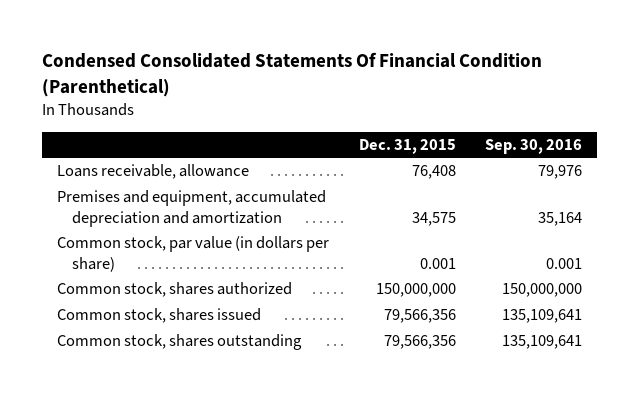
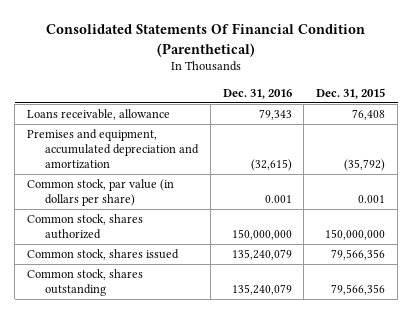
- Condensed Consolidated Statements Of Financial Condition (Parenthetical)
+ Consolidated Statements Of Financial Condition (Parenthetical)
- | Dec. 31, 2015 | Sep. 30, 2016
+ | Dec. 31, 2016 | Dec. 31, 2015
- Premises and equipment, accumulated depreciation and amortization | 34,575 | 35,164
+ Premises and equipment, accumulated depreciation and amortization | (32,615) | (35,792)

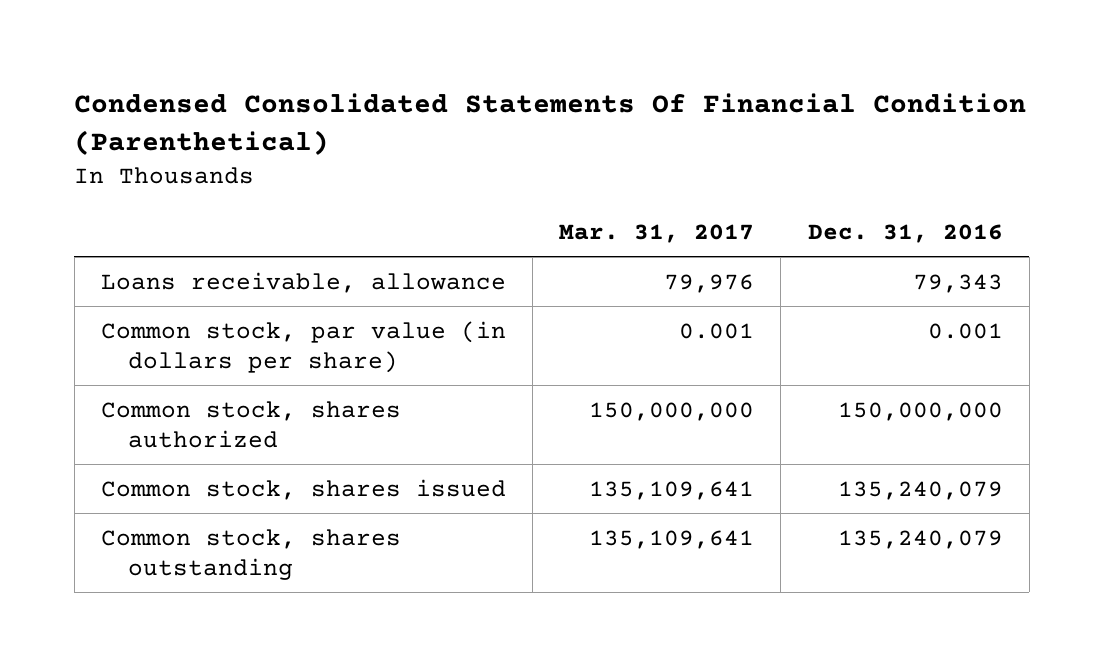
- Consolidated Statements Of Financial Condition (Parenthetical)
+ Condensed Consolidated Statements Of Financial Condition (Parenthetical)
- | Dec. 31, 2016 | Dec. 31, 2015
+ | Mar. 31, 2017 | Dec. 31, 2016
- Premises and equipment, accumulated depreciation and amortization | (32,615) | (35,792)

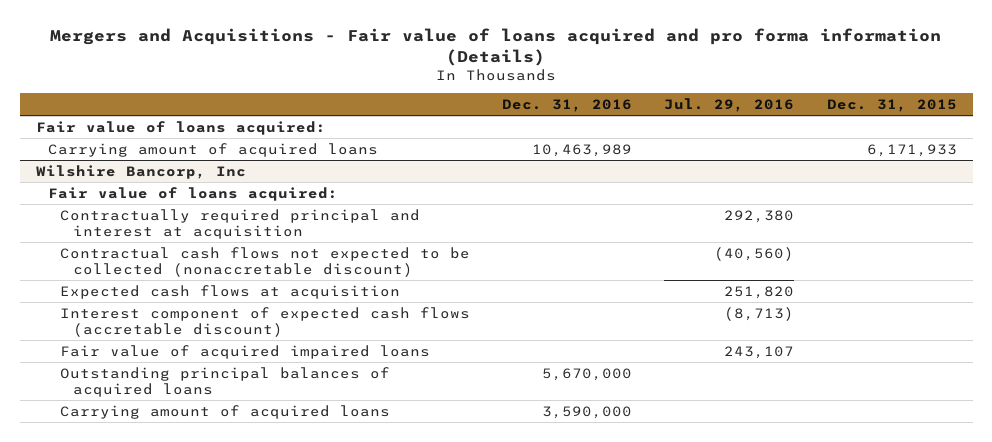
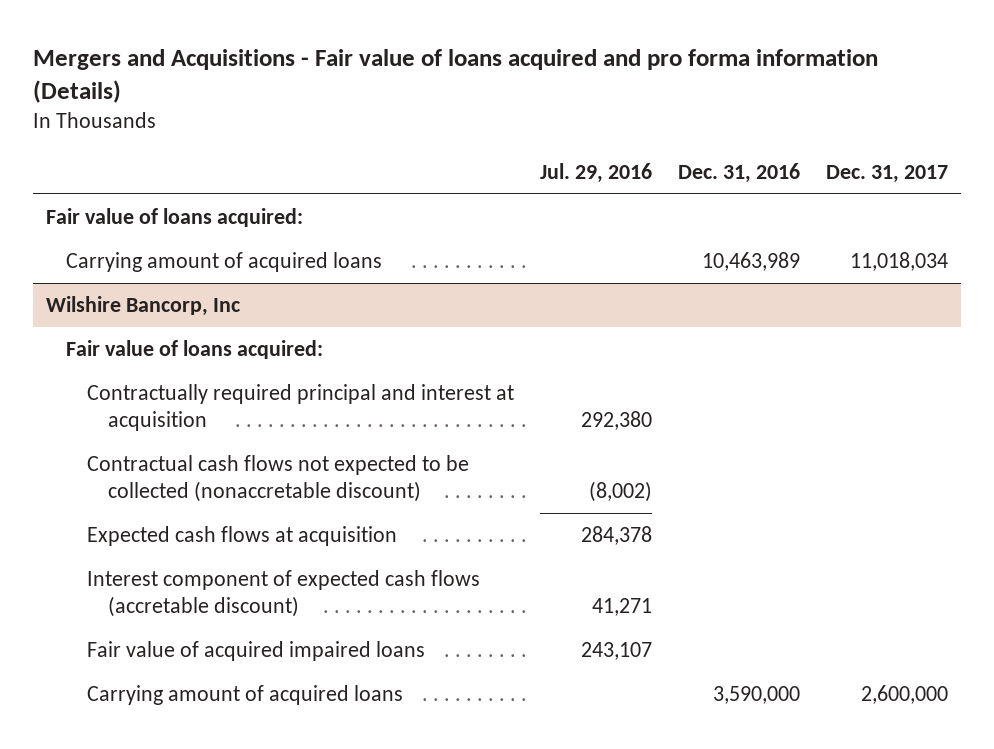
- | Dec. 31, 2016 | Jul. 29, 2016 | Dec. 31, 2015
+ | Jul. 29, 2016 | Dec. 31, 2016 | Dec. 31, 2017
@ Wilshire Bancorp, Inc
- Contractual cash flows not expected to be collected (nonaccretable discount) | | (40,560) |
- Expected cash flows at acquisition | | 251,820 |
- Interest component of expected cash flows (accretable discount) | | (8,713) |
+ Contractual cash flows not expected to be collected (nonaccretable discount) | (8,002) | |
+ Expected cash flows at acquisition | 284,378 | |
+ Interest component of expected cash flows (accretable discount) | 41,271 | |
- Outstanding principal balances of acquired loans | 5,670,000 | |

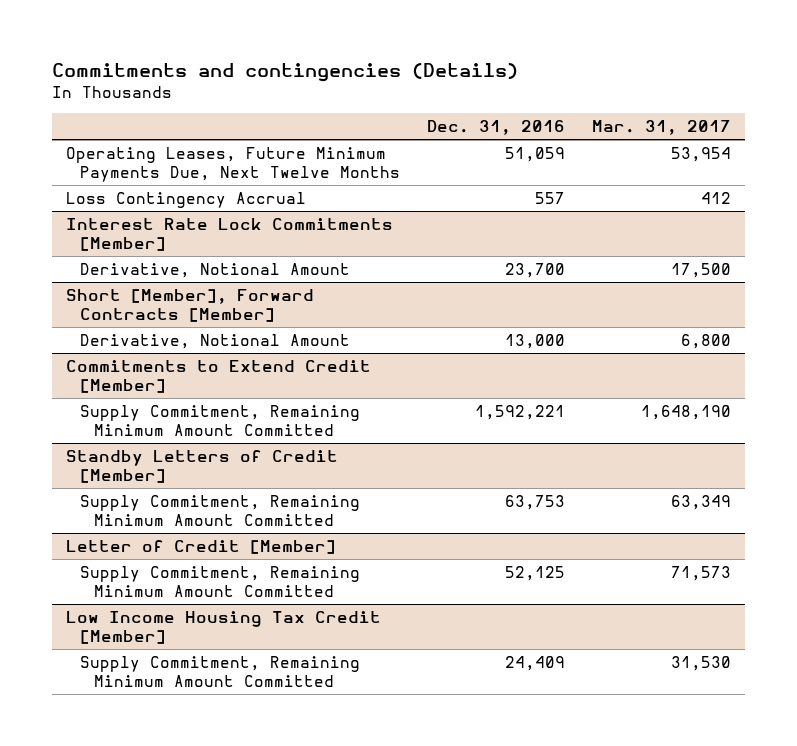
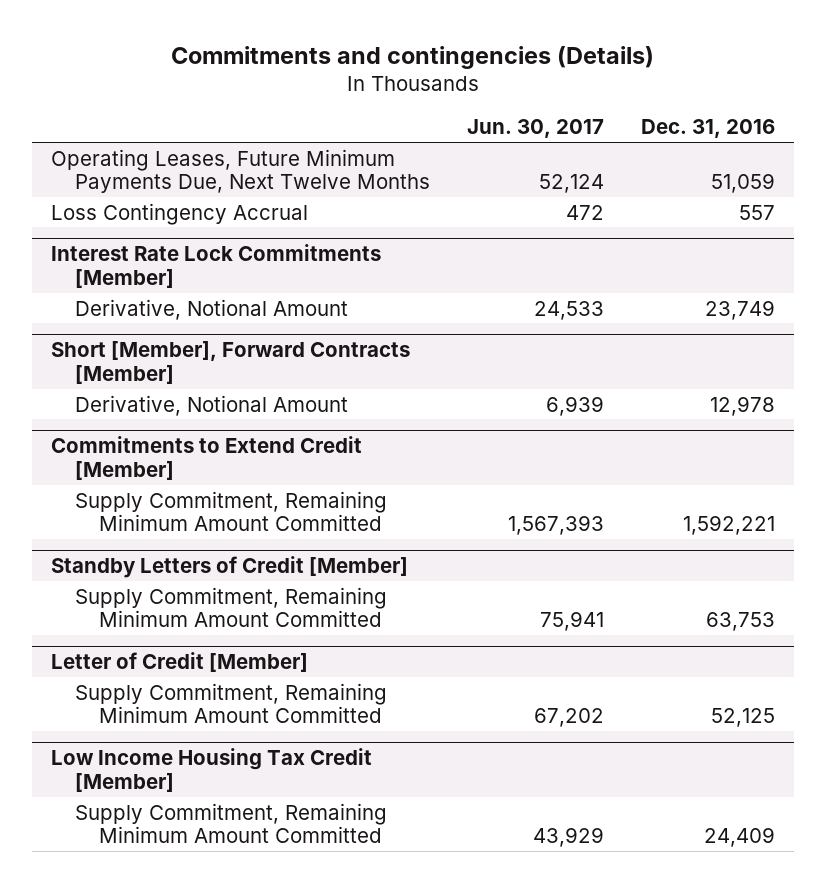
- | Dec. 31, 2016 | Mar. 31, 2017
+ | Jun. 30, 2017 | Dec. 31, 2016
@ Interest Rate Lock Commitments [Member]
- Derivative, Notional Amount | 23,700 | 17,500
+ Derivative, Notional Amount | 24,533 | 23,749
@ Short [Member], Forward Contracts [Member]
- Derivative, Notional Amount | 13,000 | 6,800
+ Derivative, Notional Amount | 6,939 | 12,978

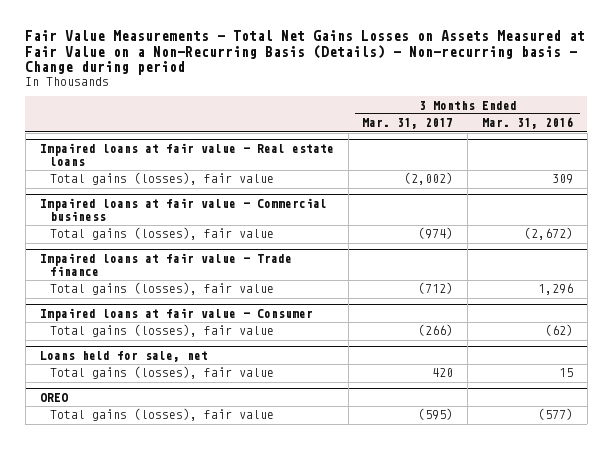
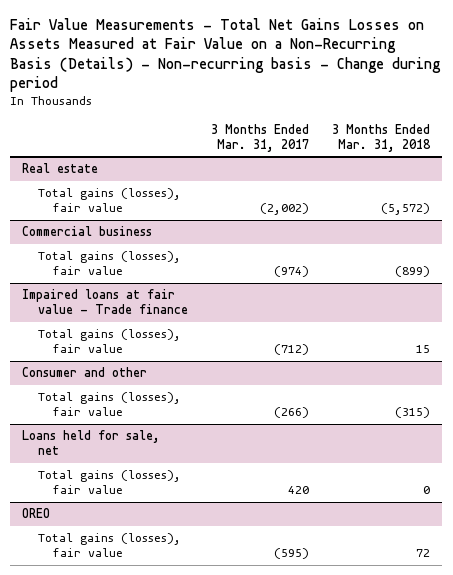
- | 3 Months Ended Mar. 31, 2017 | 3 Months Ended Mar. 31, 2016
+ | 3 Months Ended Mar. 31, 2017 | 3 Months Ended Mar. 31, 2018
- Impaired loans at fair value - Real estate loans
+ Real estate
- Impaired loans at fair value - Commercial business
+ Commercial business
- Impaired loans at fair value - Consumer
+ Consumer and other

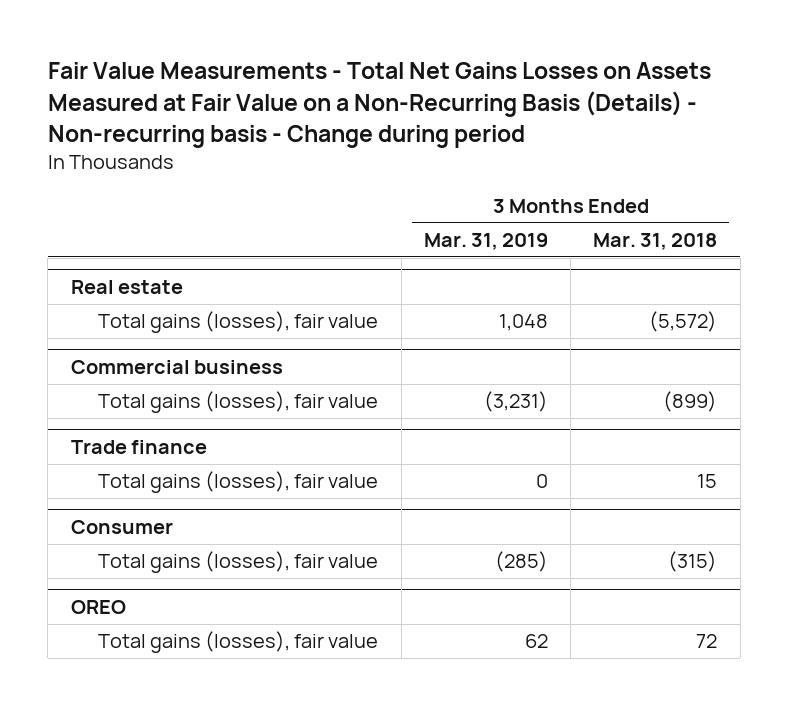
- | 3 Months Ended Mar. 31, 2017 | 3 Months Ended Mar. 31, 2018
+ | 3 Months Ended Mar. 31, 2019 | 3 Months Ended Mar. 31, 2018
- Impaired loans at fair value - Trade finance
+ Trade finance
- Consumer and other
+ Consumer
- Loans held for sale, net
- Total gains (losses), fair value | 420 | 0

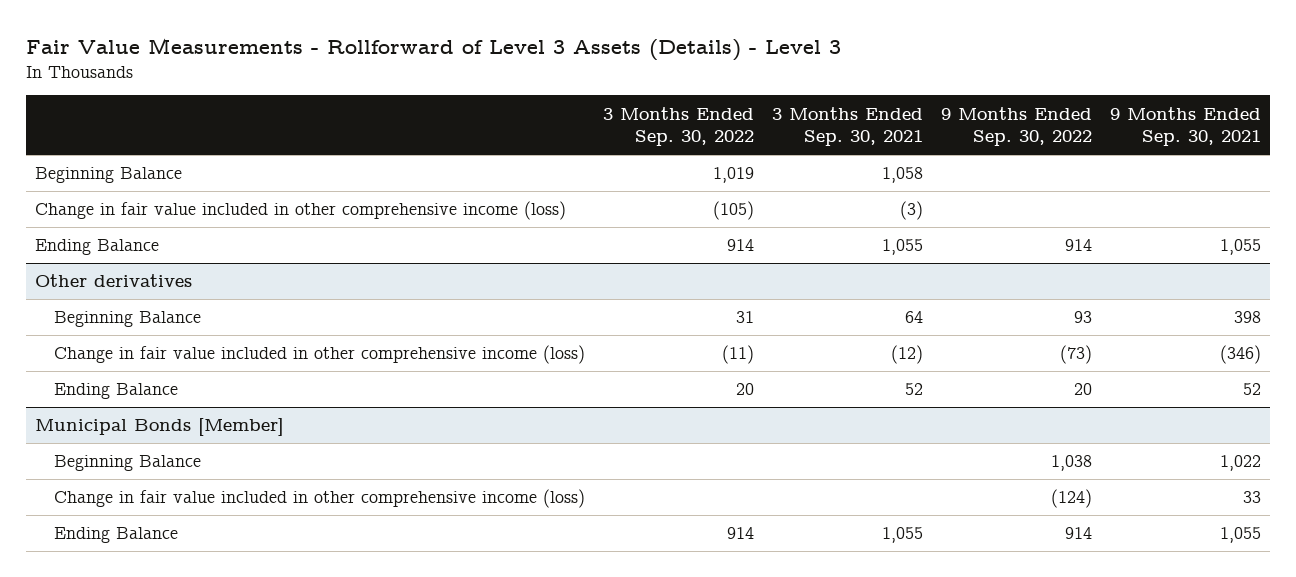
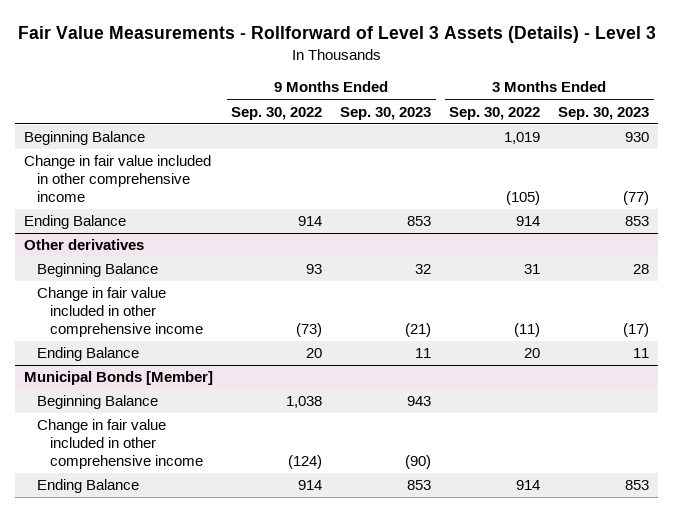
- | 3 Months Ended Sep. 30, 2022 | 3 Months Ended Sep. 30, 2021 | 9 Months Ended Sep. 30, 2022 | 9 Months Ended Sep. 30, 2021
+ | 9 Months Ended Sep. 30, 2022 | 9 Months Ended Sep. 30, 2023 | 3 Months Ended Sep. 30, 2022 | 3 Months Ended Sep. 30, 2023
- Change in fair value included in other comprehensive income (loss) | (105) | (3) | |
+ Change in fair value included in other comprehensive income | | | (105) | (77)
@ Other derivatives
- Change in fair value included in other comprehensive income (loss) | (11) | (12) | (73) | (346)
+ Change in fair value included in other comprehensive income | (73) | (21) | (11) | (17)
@ Municipal Bonds [Member]
- Change in fair value included in other comprehensive income (loss) | | | (124) | 33
+ Change in fair value included in other comprehensive income | (124) | (90) | |

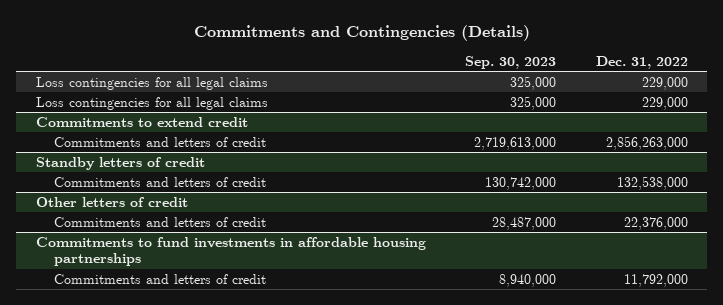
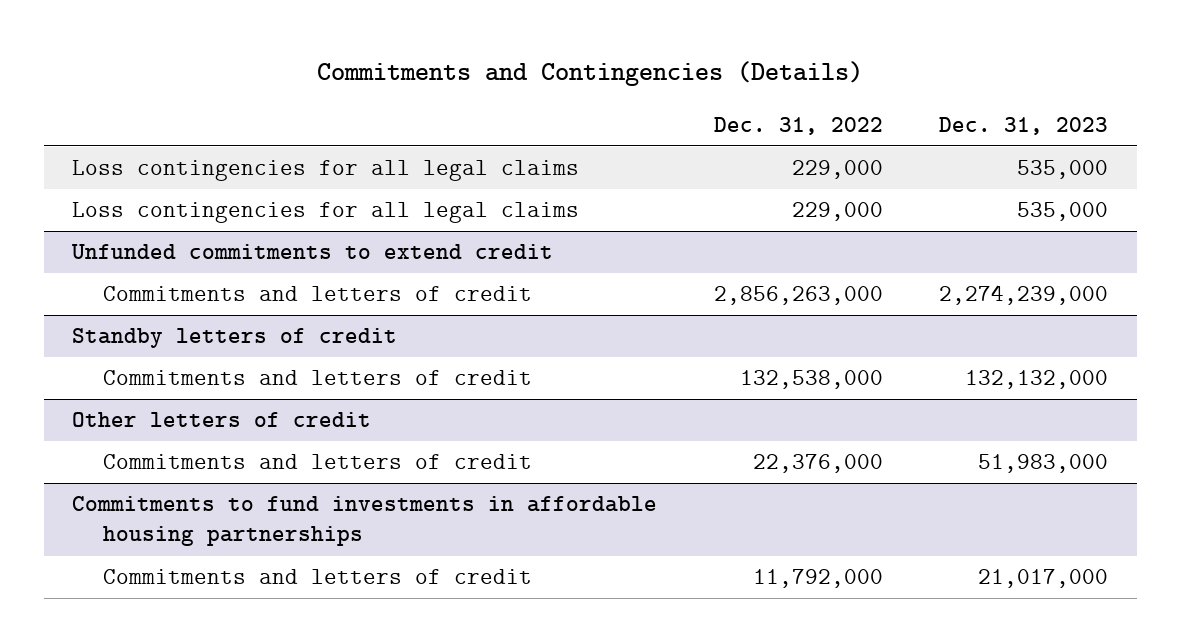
- | Sep. 30, 2023 | Dec. 31, 2022
+ | Dec. 31, 2022 | Dec. 31, 2023
- Commitments to extend credit
+ Unfunded commitments to extend credit

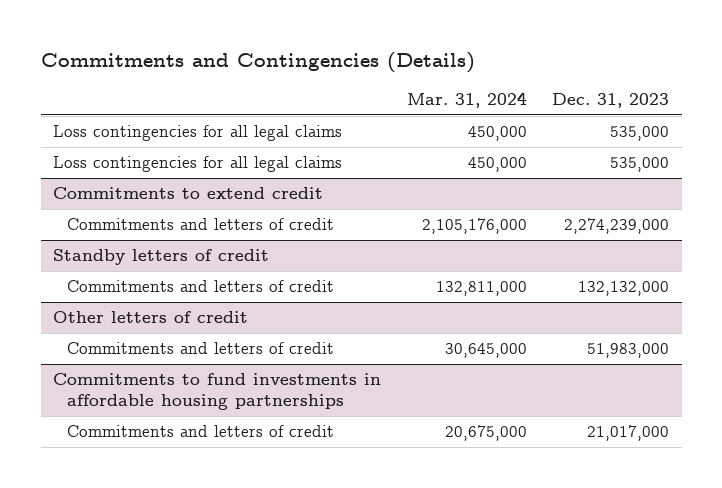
- | Dec. 31, 2022 | Dec. 31, 2023
+ | Mar. 31, 2024 | Dec. 31, 2023
- Unfunded commitments to extend credit
+ Commitments to extend credit

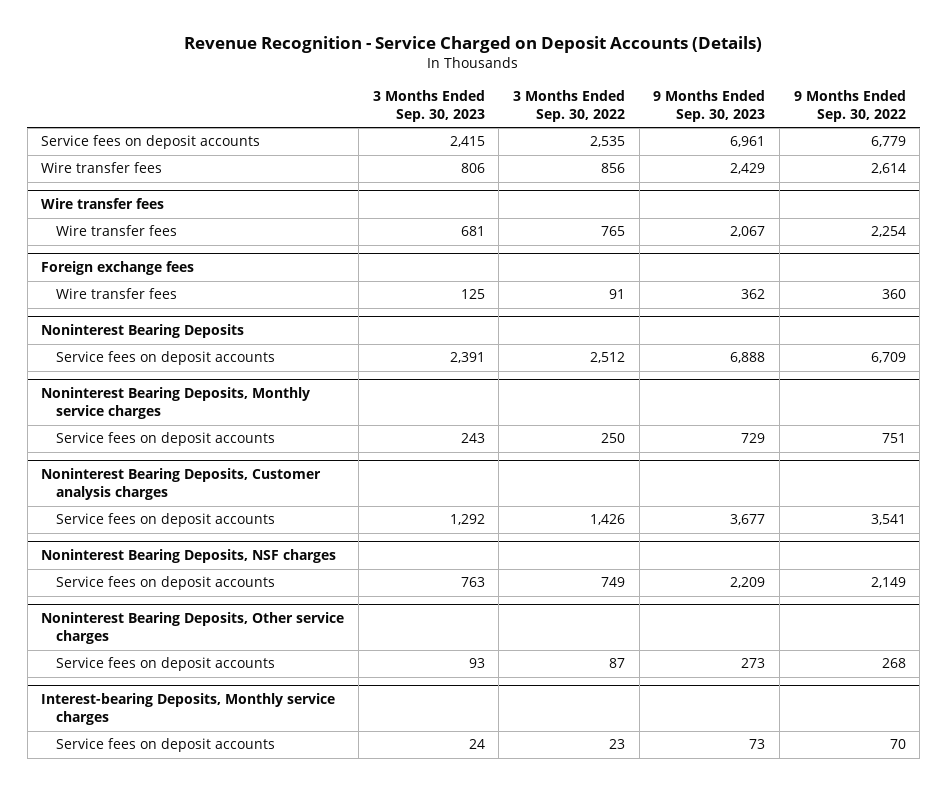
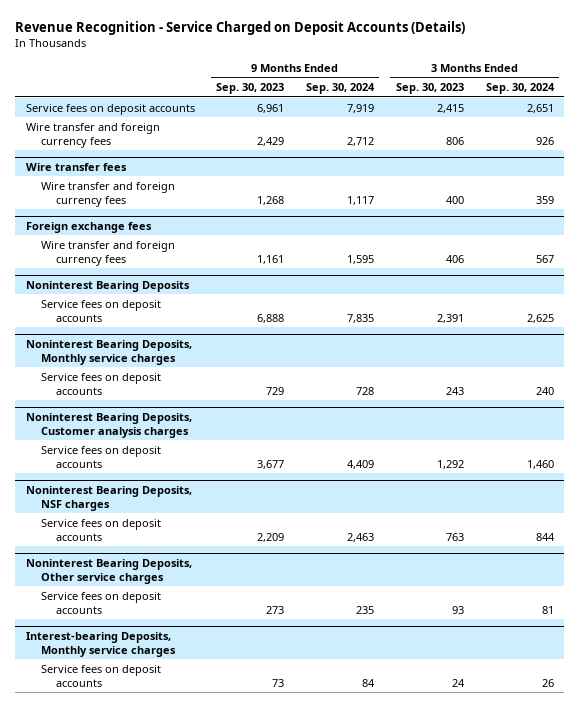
- | 3 Months Ended Sep. 30, 2023 | 3 Months Ended Sep. 30, 2022 | 9 Months Ended Sep. 30, 2023 | 9 Months Ended Sep. 30, 2022
+ | 9 Months Ended Sep. 30, 2023 | 9 Months Ended Sep. 30, 2024 | 3 Months Ended Sep. 30, 2023 | 3 Months Ended Sep. 30, 2024
- Wire transfer fees | 806 | 856 | 2,429 | 2,614
+ Wire transfer and foreign currency fees | 2,429 | 2,712 | 806 | 926
@ Wire transfer fees
- Wire transfer fees | 681 | 765 | 2,067 | 2,254
+ Wire transfer and foreign currency fees | 1,268 | 1,117 | 400 | 359
@ Foreign exchange fees
- Wire transfer fees | 125 | 91 | 362 | 360
+ Wire transfer and foreign currency fees | 1,161 | 1,595 | 406 | 567

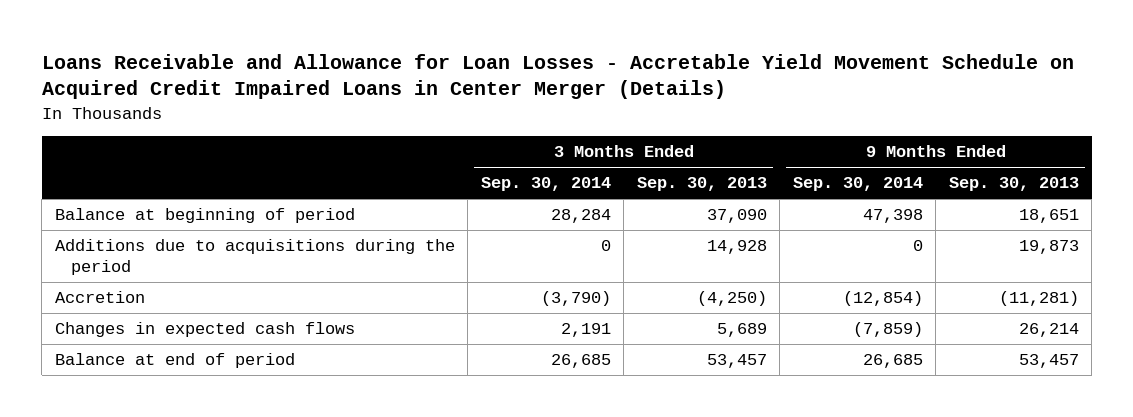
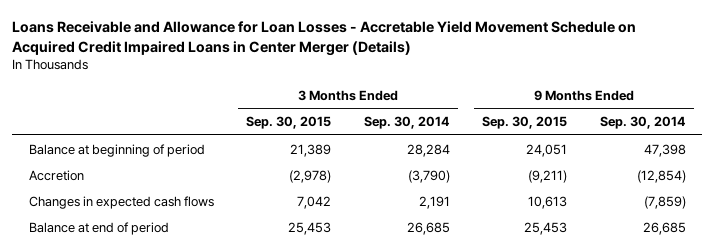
- | 3 Months Ended Sep. 30, 2014 | 3 Months Ended Sep. 30, 2013 | 9 Months Ended Sep. 30, 2014 | 9 Months Ended Sep. 30, 2013
+ | 3 Months Ended Sep. 30, 2015 | 3 Months Ended Sep. 30, 2014 | 9 Months Ended Sep. 30, 2015 | 9 Months Ended Sep. 30, 2014
- Additions due to acquisitions during the period | 0 | 14,928 | 0 | 19,873

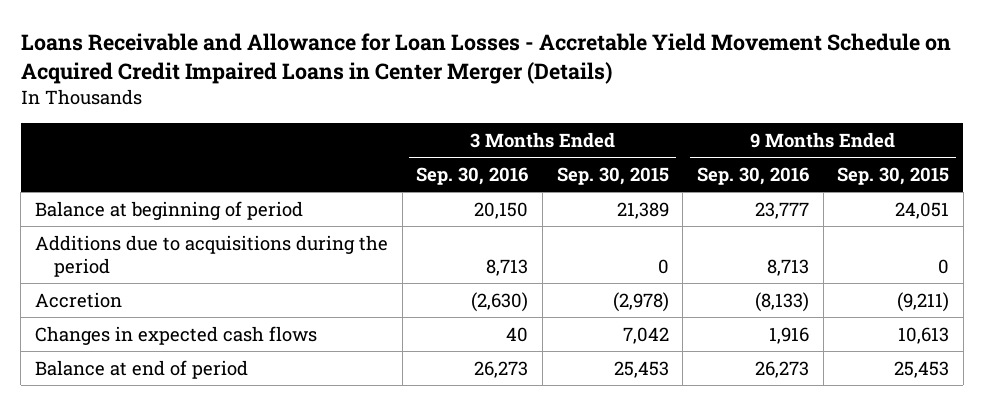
- | 3 Months Ended Sep. 30, 2015 | 3 Months Ended Sep. 30, 2014 | 9 Months Ended Sep. 30, 2015 | 9 Months Ended Sep. 30, 2014
+ | 3 Months Ended Sep. 30, 2016 | 3 Months Ended Sep. 30, 2015 | 9 Months Ended Sep. 30, 2016 | 9 Months Ended Sep. 30, 2015
+ Additions due to acquisitions during the period | 8,713 | 0 | 8,713 | 0

